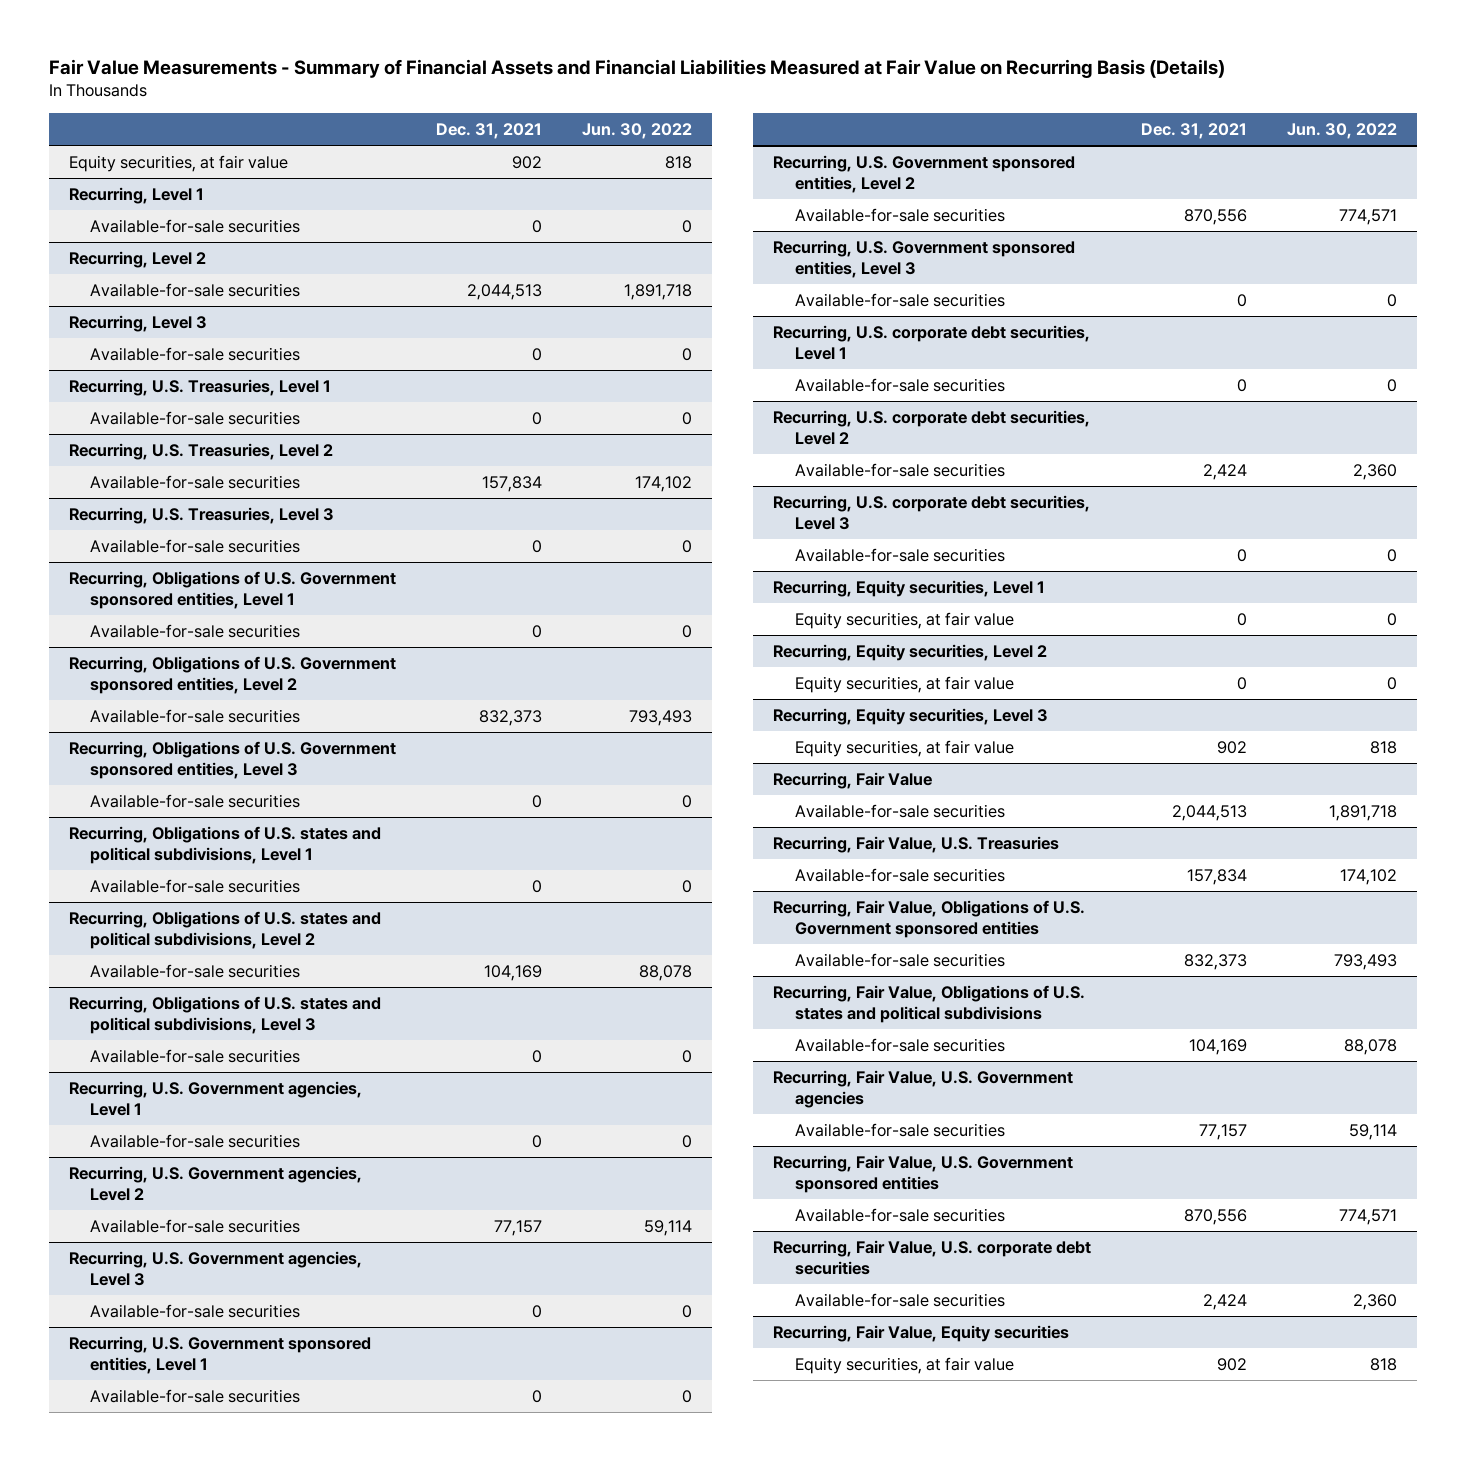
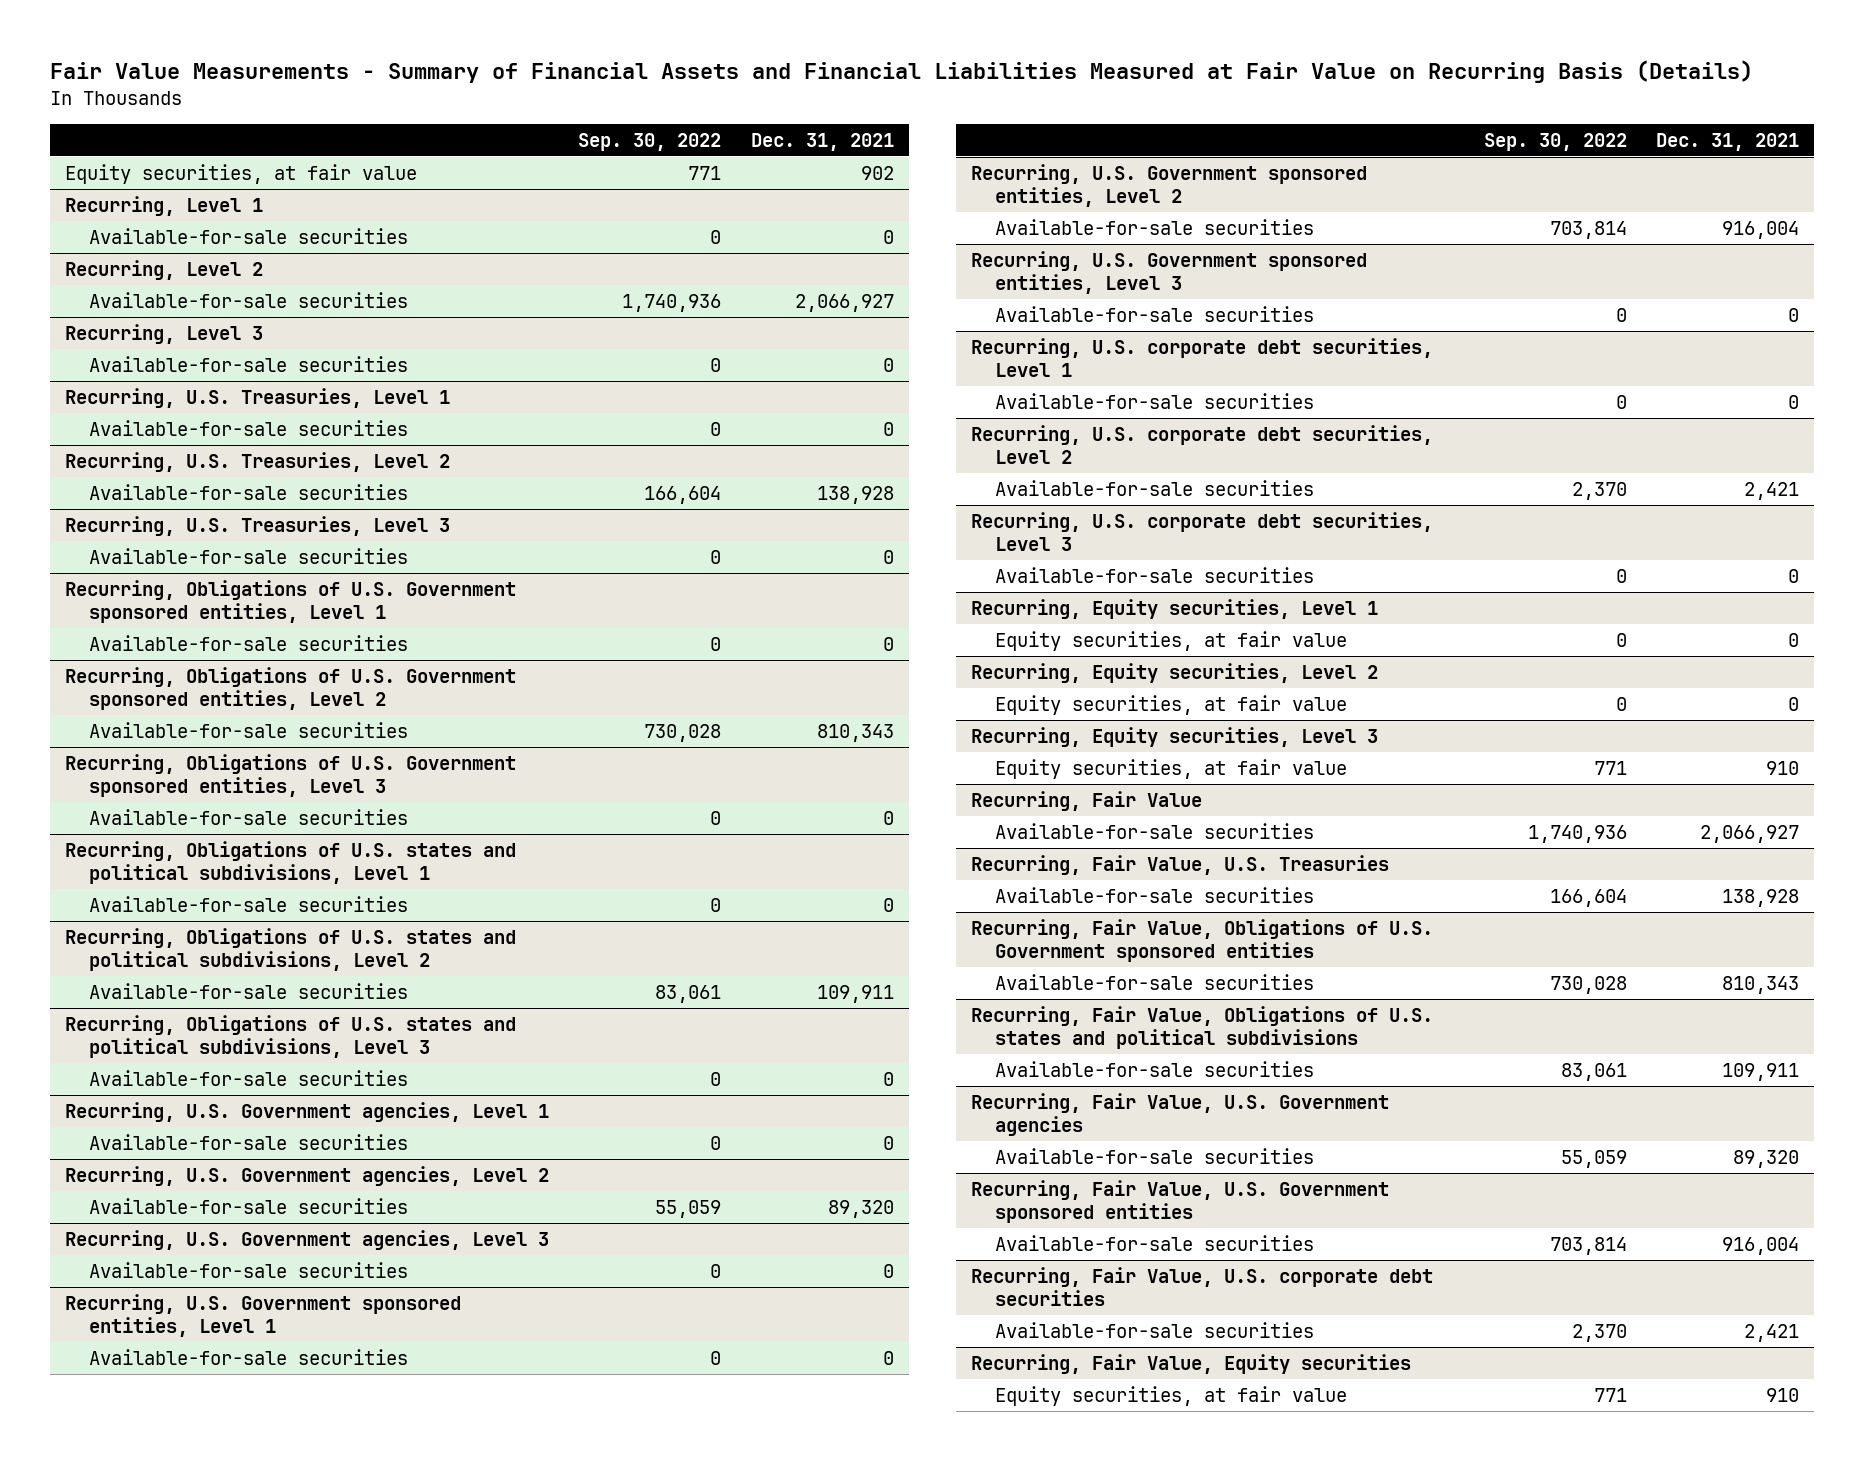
- | Dec. 31, 2021 | Jun. 30, 2022
+ | Sep. 30, 2022 | Dec. 31, 2021
@ Recurring, Level 2
- Available-for-sale securities | 2,044,513 | 1,891,718
+ Available-for-sale securities | 1,740,936 | 2,066,927
@ Recurring, U.S. Treasuries, Level 2
- Available-for-sale securities | 157,834 | 174,102
+ Available-for-sale securities | 166,604 | 138,928
@ Recurring, Obligations of U.S. Government sponsored entities, Level 2
- Available-for-sale securities | 832,373 | 793,493
+ Available-for-sale securities | 730,028 | 810,343
@ Recurring, Obligations of U.S. states and political subdivisions, Level 2
- Available-for-sale securities | 104,169 | 88,078
+ Available-for-sale securities | 83,061 | 109,911
@ Recurring, U.S. Government agencies, Level 2
- Available-for-sale securities | 77,157 | 59,114
+ Available-for-sale securities | 55,059 | 89,320
@ Recurring, U.S. Government sponsored entities, Level 2
- Available-for-sale securities | 870,556 | 774,571
+ Available-for-sale securities | 703,814 | 916,004
@ Recurring, U.S. corporate debt securities, Level 2
- Available-for-sale securities | 2,424 | 2,360
+ Available-for-sale securities | 2,370 | 2,421
@ Recurring, Equity securities, Level 3
- Equity securities, at fair value | 902 | 818
+ Equity securities, at fair value | 771 | 910
@ Recurring, Fair Value
- Available-for-sale securities | 2,044,513 | 1,891,718
+ Available-for-sale securities | 1,740,936 | 2,066,927
@ Recurring, Fair Value, U.S. Treasuries
- Available-for-sale securities | 157,834 | 174,102
+ Available-for-sale securities | 166,604 | 138,928
@ Recurring, Fair Value, Obligations of U.S. Government sponsored entities
- Available-for-sale securities | 832,373 | 793,493
+ Available-for-sale securities | 730,028 | 810,343
@ Recurring, Fair Value, Obligations of U.S. states and political subdivisions
- Available-for-sale securities | 104,169 | 88,078
+ Available-for-sale securities | 83,061 | 109,911
@ Recurring, Fair Value, U.S. Government agencies
- Available-for-sale securities | 77,157 | 59,114
+ Available-for-sale securities | 55,059 | 89,320
@ Recurring, Fair Value, U.S. Government sponsored entities
- Available-for-sale securities | 870,556 | 774,571
+ Available-for-sale securities | 703,814 | 916,004
@ Recurring, Fair Value, U.S. corporate debt securities
- Available-for-sale securities | 2,424 | 2,360
+ Available-for-sale securities | 2,370 | 2,421
@ Recurring, Fair Value, Equity securities
- Equity securities, at fair value | 902 | 818
+ Equity securities, at fair value | 771 | 910

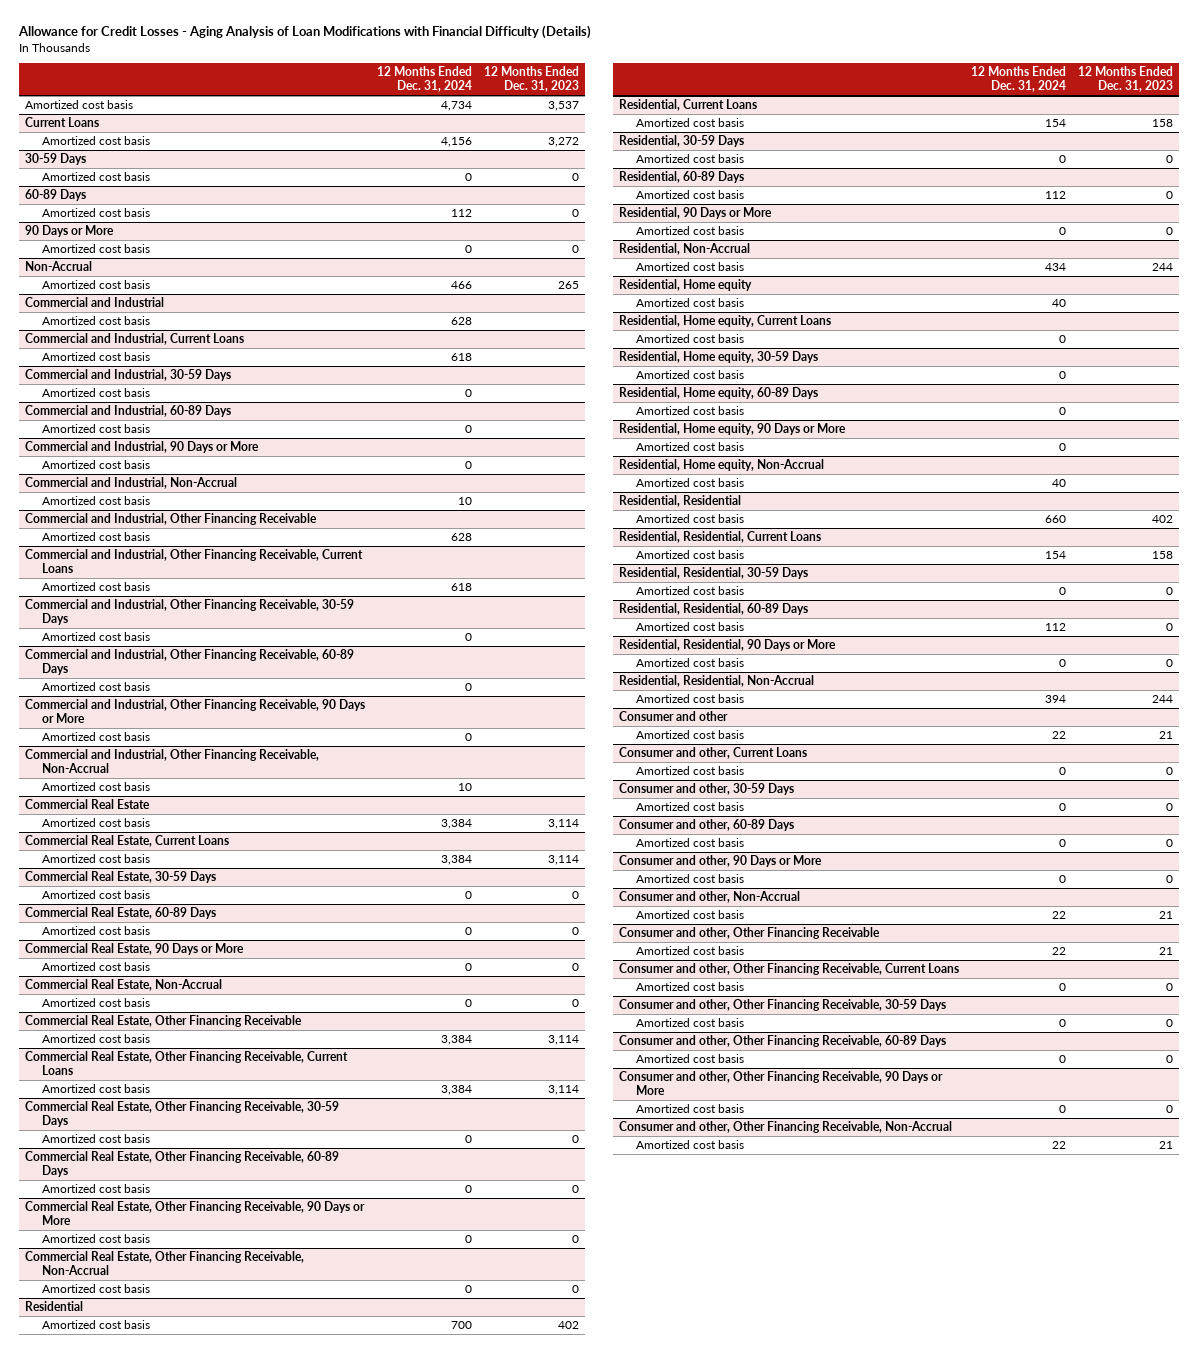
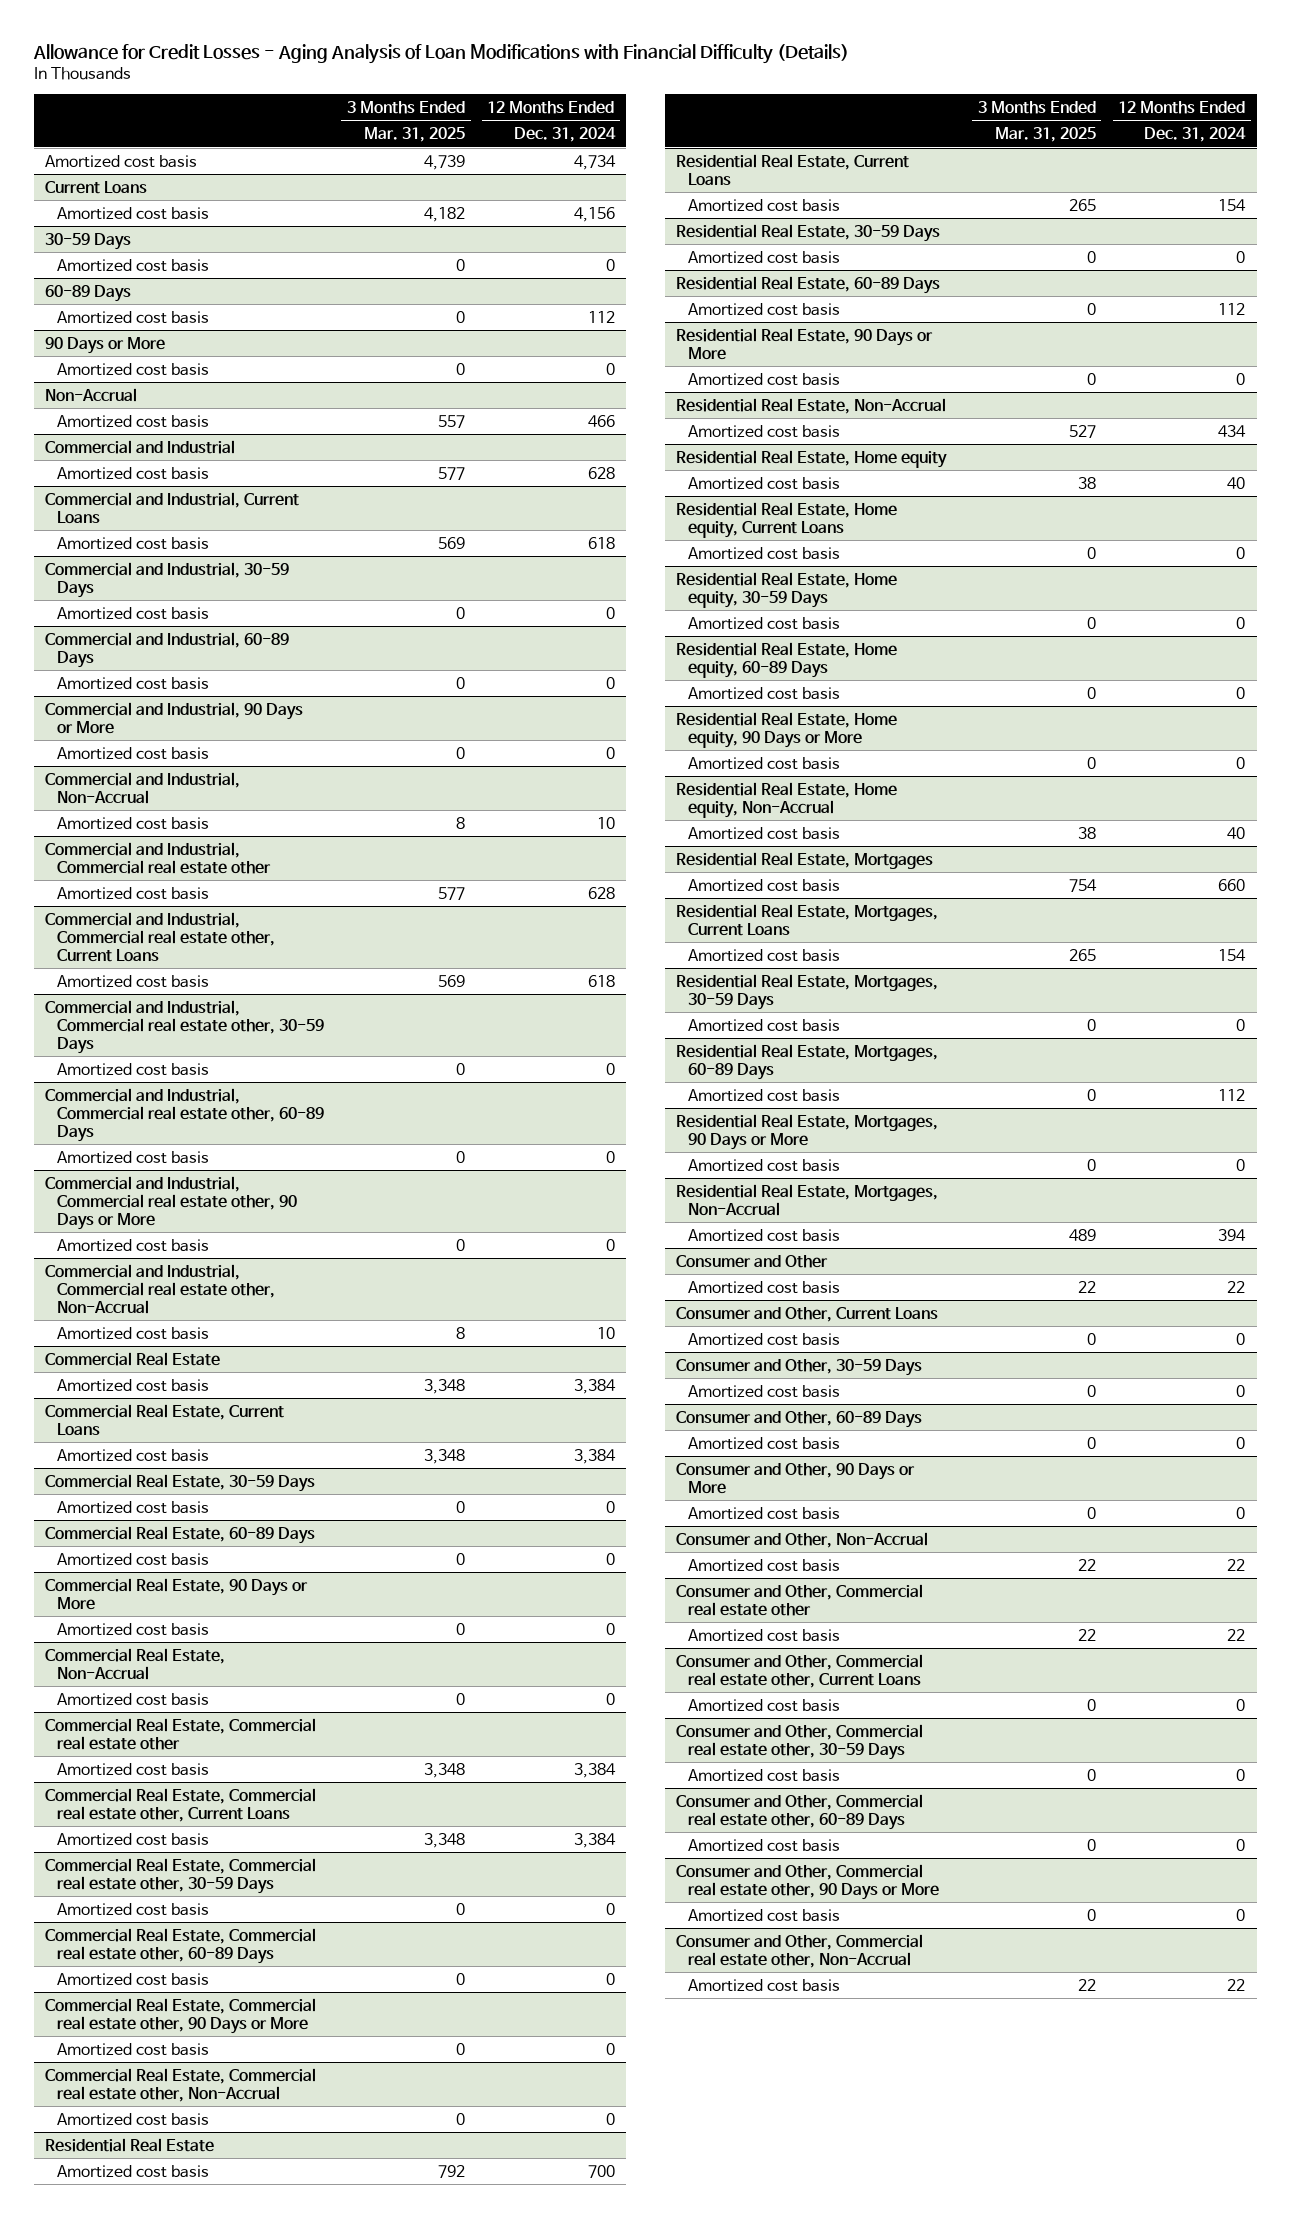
- | 12 Months Ended Dec. 31, 2024 | 12 Months Ended Dec. 31, 2023
+ | 3 Months Ended Mar. 31, 2025 | 12 Months Ended Dec. 31, 2024
- Commercial and Industrial, Other Financing Receivable
+ Commercial and Industrial, Commercial real estate other
- Commercial and Industrial, Other Financing Receivable, Current Loans
+ Commercial and Industrial, Commercial real estate other, Current Loans
- Commercial and Industrial, Other Financing Receivable, 30-59 Days
+ Commercial and Industrial, Commercial real estate other, 30-59 Days
- Commercial and Industrial, Other Financing Receivable, 60-89 Days
+ Commercial and Industrial, Commercial real estate other, 60-89 Days
- Commercial and Industrial, Other Financing Receivable, 90 Days or More
+ Commercial and Industrial, Commercial real estate other, 90 Days or More
- Commercial and Industrial, Other Financing Receivable, Non-Accrual
+ Commercial and Industrial, Commercial real estate other, Non-Accrual
- Commercial Real Estate, Other Financing Receivable
+ Commercial Real Estate, Commercial real estate other
- Commercial Real Estate, Other Financing Receivable, Current Loans
+ Commercial Real Estate, Commercial real estate other, Current Loans
- Commercial Real Estate, Other Financing Receivable, 30-59 Days
+ Commercial Real Estate, Commercial real estate other, 30-59 Days
- Commercial Real Estate, Other Financing Receivable, 60-89 Days
+ Commercial Real Estate, Commercial real estate other, 60-89 Days
- Commercial Real Estate, Other Financing Receivable, 90 Days or More
+ Commercial Real Estate, Commercial real estate other, 90 Days or More
- Commercial Real Estate, Other Financing Receivable, Non-Accrual
+ Commercial Real Estate, Commercial real estate other, Non-Accrual
- Residential
+ Residential Real Estate
- Residential, Current Loans
+ Residential Real Estate, Current Loans
- Residential, 30-59 Days
+ Residential Real Estate, 30-59 Days
- Residential, 60-89 Days
+ Residential Real Estate, 60-89 Days
- Residential, 90 Days or More
+ Residential Real Estate, 90 Days or More
- Residential, Non-Accrual
+ Residential Real Estate, Non-Accrual
- Residential, Home equity
+ Residential Real Estate, Home equity
- Residential, Home equity, Current Loans
+ Residential Real Estate, Home equity, Current Loans
- Residential, Home equity, 30-59 Days
+ Residential Real Estate, Home equity, 30-59 Days
- Residential, Home equity, 60-89 Days
+ Residential Real Estate, Home equity, 60-89 Days
- Residential, Home equity, 90 Days or More
+ Residential Real Estate, Home equity, 90 Days or More
- Residential, Home equity, Non-Accrual
+ Residential Real Estate, Home equity, Non-Accrual
- Residential, Residential
+ Residential Real Estate, Mortgages
- Residential, Residential, Current Loans
+ Residential Real Estate, Mortgages, Current Loans
- Residential, Residential, 30-59 Days
+ Residential Real Estate, Mortgages, 30-59 Days
- Residential, Residential, 60-89 Days
+ Residential Real Estate, Mortgages, 60-89 Days
- Residential, Residential, 90 Days or More
+ Residential Real Estate, Mortgages, 90 Days or More
- Residential, Residential, Non-Accrual
+ Residential Real Estate, Mortgages, Non-Accrual
- Consumer and other
+ Consumer and Other
- Consumer and other, Current Loans
+ Consumer and Other, Current Loans
- Consumer and other, 30-59 Days
+ Consumer and Other, 30-59 Days
- Consumer and other, 60-89 Days
+ Consumer and Other, 60-89 Days
- Consumer and other, 90 Days or More
+ Consumer and Other, 90 Days or More
- Consumer and other, Non-Accrual
+ Consumer and Other, Non-Accrual
- Consumer and other, Other Financing Receivable
+ Consumer and Other, Commercial real estate other
- Consumer and other, Other Financing Receivable, Current Loans
+ Consumer and Other, Commercial real estate other, Current Loans
- Consumer and other, Other Financing Receivable, 30-59 Days
+ Consumer and Other, Commercial real estate other, 30-59 Days
- Consumer and other, Other Financing Receivable, 60-89 Days
+ Consumer and Other, Commercial real estate other, 60-89 Days
- Consumer and other, Other Financing Receivable, 90 Days or More
+ Consumer and Other, Commercial real estate other, 90 Days or More
- Consumer and other, Other Financing Receivable, Non-Accrual
+ Consumer and Other, Commercial real estate other, Non-Accrual

